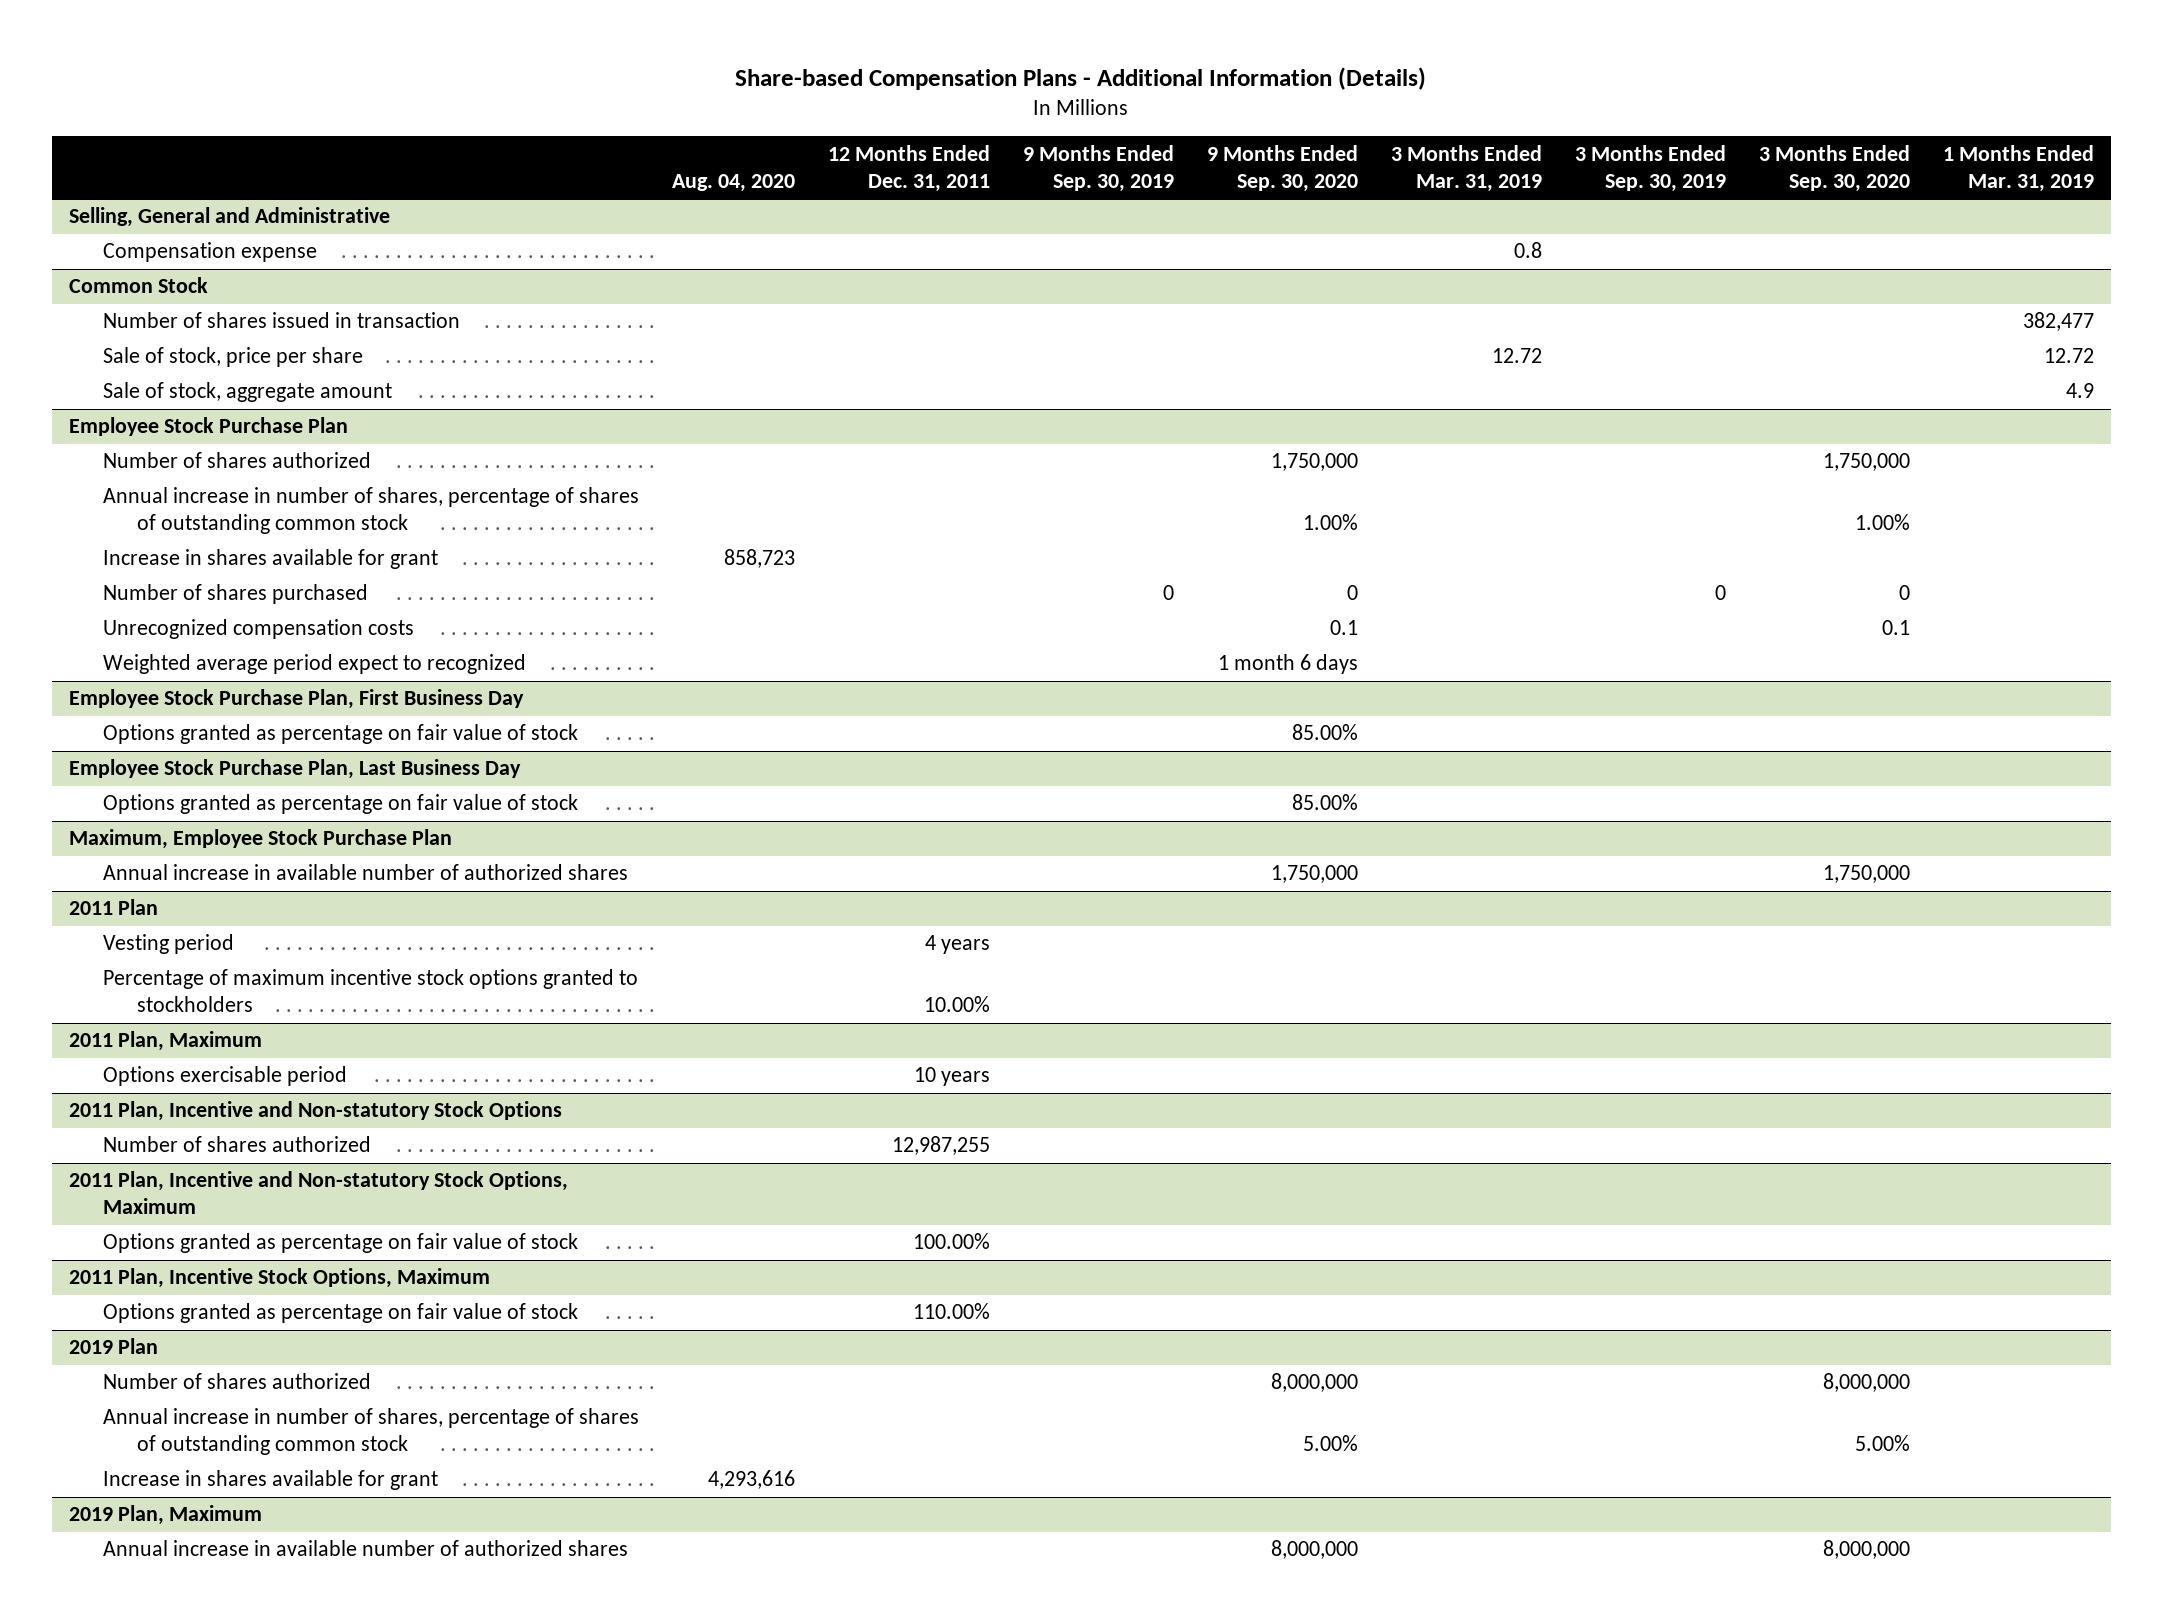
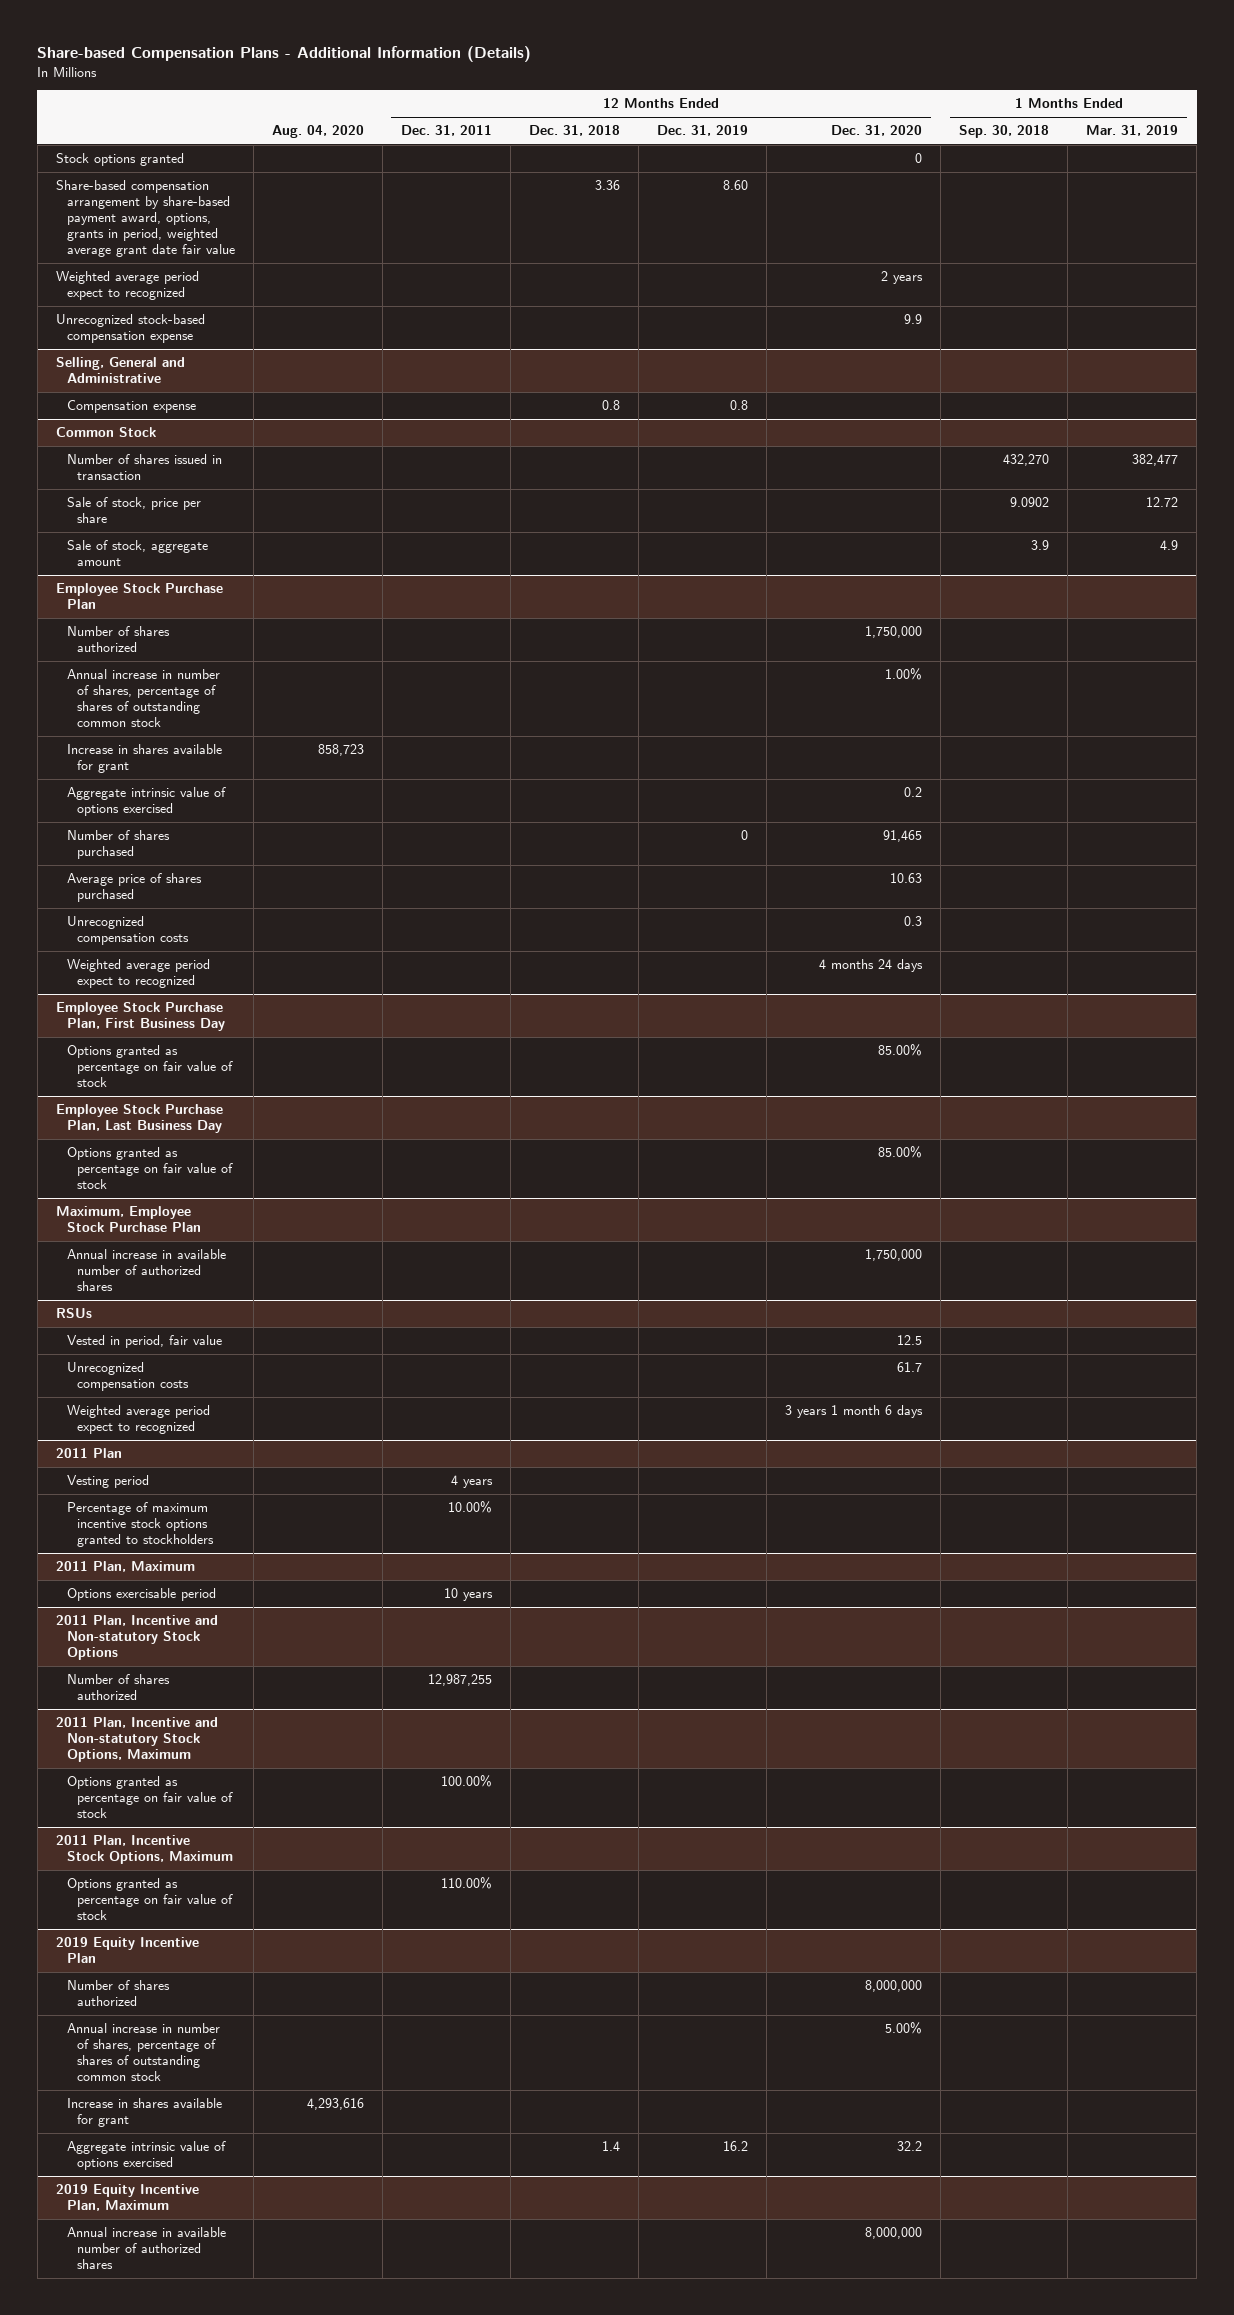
- | Aug. 04, 2020 | 12 Months Ended Dec. 31, 2011 | 9 Months Ended Sep. 30, 2019 | 9 Months Ended Sep. 30, 2020 | 3 Months Ended Mar. 31, 2019 | 3 Months Ended Sep. 30, 2019 | 3 Months Ended Sep. 30, 2020 | 1 Months Ended Mar. 31, 2019
+ | Aug. 04, 2020 | 12 Months Ended Dec. 31, 2011 | 12 Months Ended Dec. 31, 2018 | 12 Months Ended Dec. 31, 2019 | 12 Months Ended Dec. 31, 2020 | 1 Months Ended Sep. 30, 2018 | 1 Months Ended Mar. 31, 2019
+ Stock options granted | | | | | 0 | |
+ Share-based compensation arrangement by share-based payment award, options, grants in period, weighted average grant date fair value | | | 3.36 | 8.60 | | |
+ Weighted average period expect to recognized | | | | | 2 years | |
+ Unrecognized stock-based compensation expense | | | | | 9.9 | |
@ Employee Stock Purchase Plan
+ Aggregate intrinsic value of options exercised | | | | | 0.2 | |
+ Average price of shares purchased | | | | | 10.63 | |
+ RSUs
+ Vested in period, fair value | | | | | 12.5 | |
+ Unrecognized compensation costs | | | | | 61.7 | |
+ Weighted average period expect to recognized | | | | | 3 years 1 month 6 days | |
- 2019 Plan
+ 2019 Equity Incentive Plan
- 2019 Plan, Maximum
+ Aggregate intrinsic value of options exercised | | | 1.4 | 16.2 | 32.2 | |
+ 2019 Equity Incentive Plan, Maximum

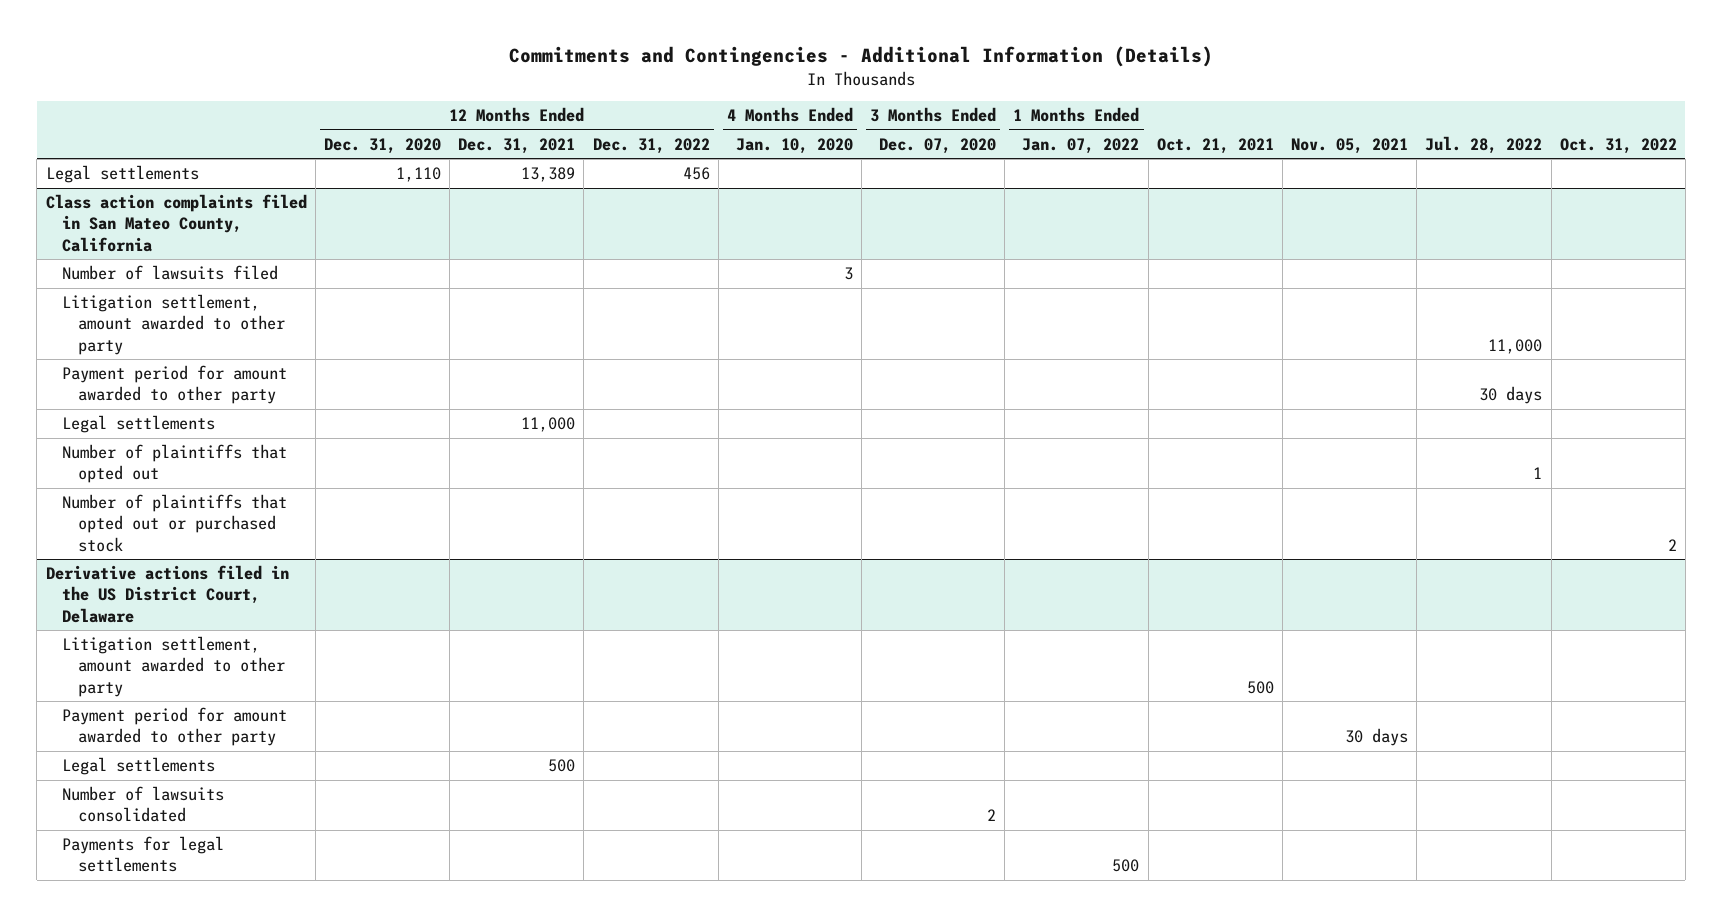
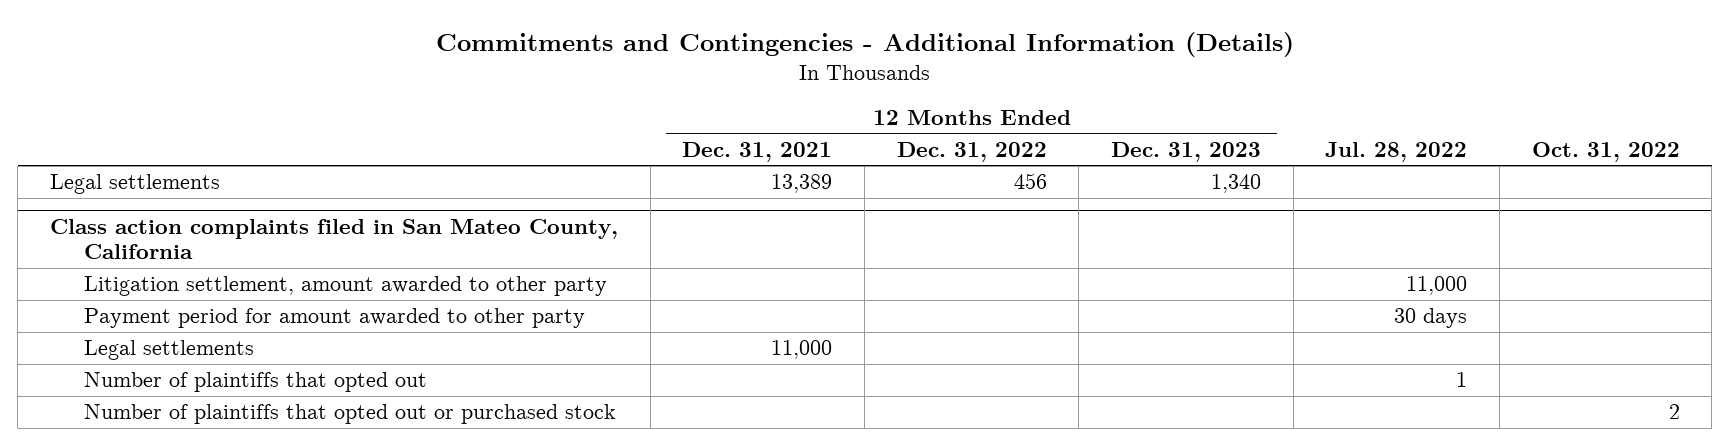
- | 12 Months Ended Dec. 31, 2020 | 12 Months Ended Dec. 31, 2021 | 12 Months Ended Dec. 31, 2022 | 4 Months Ended Jan. 10, 2020 | 3 Months Ended Dec. 07, 2020 | 1 Months Ended Jan. 07, 2022 | Oct. 21, 2021 | Nov. 05, 2021 | Jul. 28, 2022 | Oct. 31, 2022
+ | 12 Months Ended Dec. 31, 2021 | 12 Months Ended Dec. 31, 2022 | 12 Months Ended Dec. 31, 2023 | Jul. 28, 2022 | Oct. 31, 2022
@ Class action complaints filed in San Mateo County, California
- Number of lawsuits filed | | | | 3 | | | | | |
- Derivative actions filed in the US District Court, Delaware
- Litigation settlement, amount awarded to other party | | | | | | | 500 | | |
- Payment period for amount awarded to other party | | | | | | | | 30 days | |
- Legal settlements | | 500 | | | | | | | |
- Number of lawsuits consolidated | | | | | 2 | | | | |
- Payments for legal settlements | | | | | | 500 | | | |

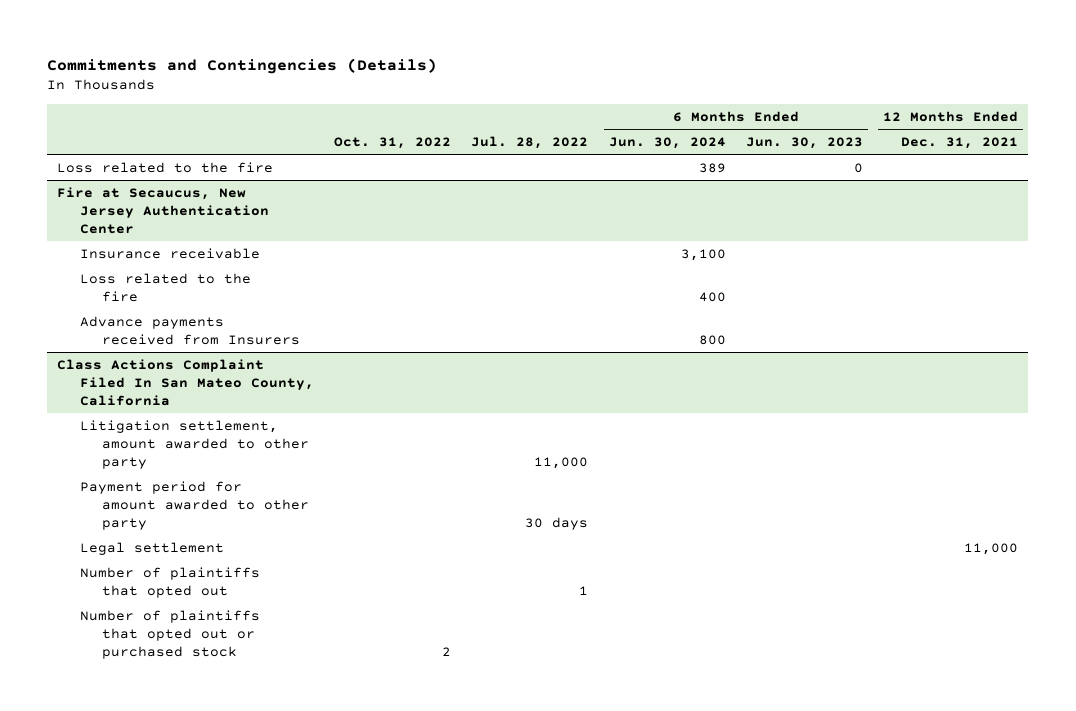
- Commitments and Contingencies - Additional Information (Details)
+ Commitments and Contingencies (Details)
- | 12 Months Ended Dec. 31, 2021 | 12 Months Ended Dec. 31, 2022 | 12 Months Ended Dec. 31, 2023 | Jul. 28, 2022 | Oct. 31, 2022
+ | Oct. 31, 2022 | Jul. 28, 2022 | 6 Months Ended Jun. 30, 2024 | 6 Months Ended Jun. 30, 2023 | 12 Months Ended Dec. 31, 2021
- Legal settlements | 13,389 | 456 | 1,340 | |
- Class action complaints filed in San Mateo County, California
+ Loss related to the fire | | | 389 | 0 |
+ Fire at Secaucus, New Jersey Authentication Center
+ Insurance receivable | | | 3,100 | |
+ Loss related to the fire | | | 400 | |
+ Advance payments received from Insurers | | | 800 | |
+ Class Actions Complaint Filed In San Mateo County, California
- Legal settlements | 11,000 | | | |
+ Legal settlement | | | | | 11,000

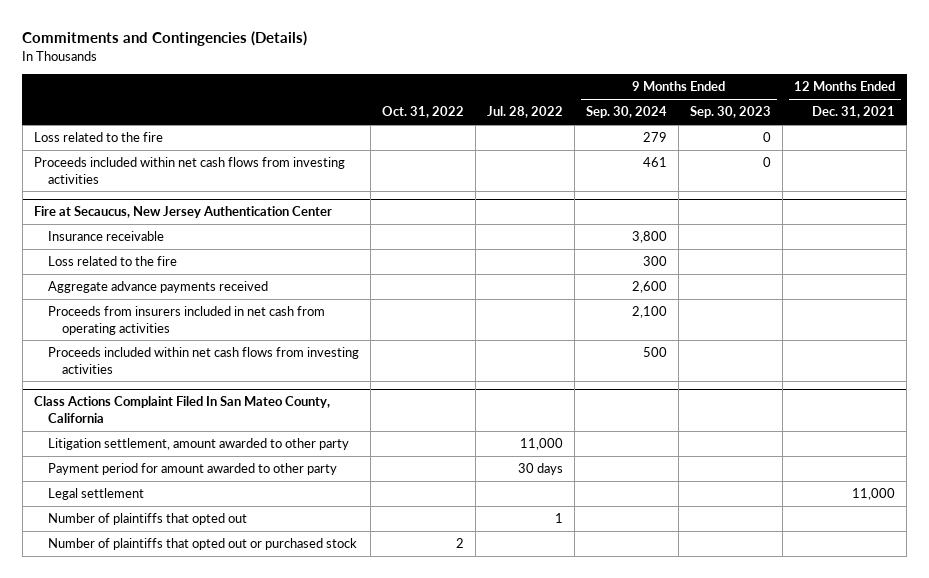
- | Oct. 31, 2022 | Jul. 28, 2022 | 6 Months Ended Jun. 30, 2024 | 6 Months Ended Jun. 30, 2023 | 12 Months Ended Dec. 31, 2021
+ | Oct. 31, 2022 | Jul. 28, 2022 | 9 Months Ended Sep. 30, 2024 | 9 Months Ended Sep. 30, 2023 | 12 Months Ended Dec. 31, 2021
+ Proceeds included within net cash flows from investing activities | | | 461 | 0 |
@ Fire at Secaucus, New Jersey Authentication Center
- Advance payments received from Insurers | | | 800 | |
+ Aggregate advance payments received | | | 2,600 | |
+ Proceeds from insurers included in net cash from operating activities | | | 2,100 | |
+ Proceeds included within net cash flows from investing activities | | | 500 | |

